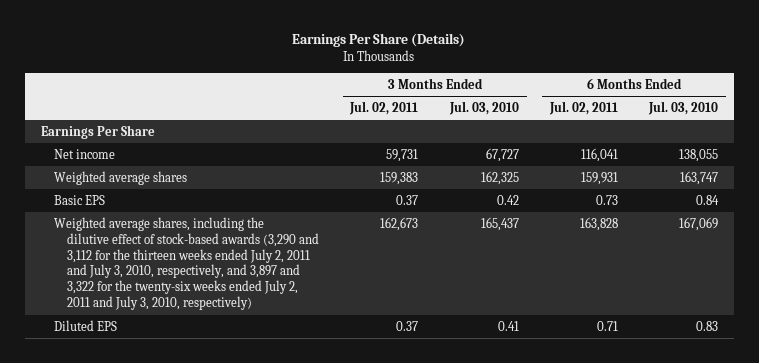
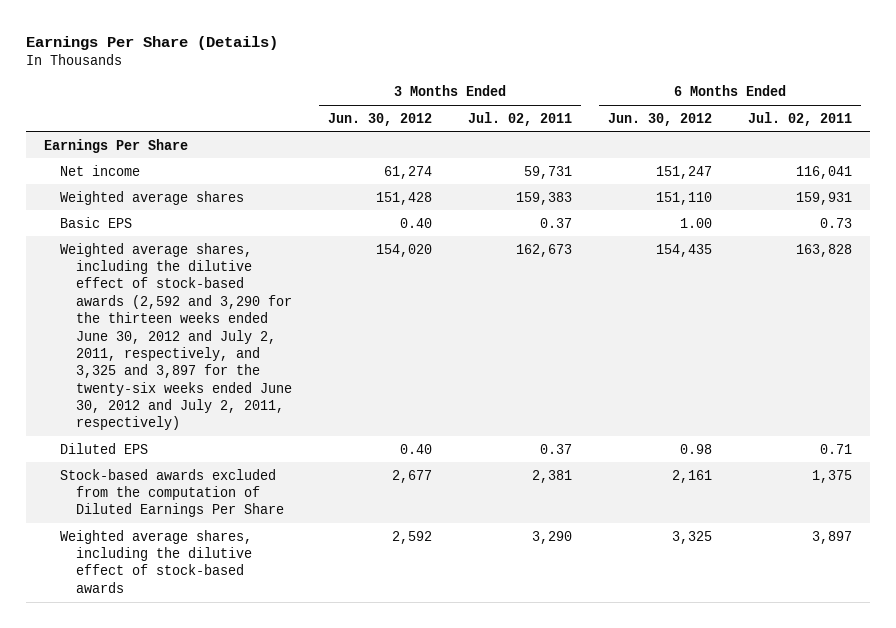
- | 3 Months Ended Jul. 02, 2011 | 3 Months Ended Jul. 03, 2010 | 6 Months Ended Jul. 02, 2011 | 6 Months Ended Jul. 03, 2010
+ | 3 Months Ended Jun. 30, 2012 | 3 Months Ended Jul. 02, 2011 | 6 Months Ended Jun. 30, 2012 | 6 Months Ended Jul. 02, 2011
- Weighted average shares, including the dilutive effect of stock-based awards (3,290 and 3,112 for the thirteen weeks ended July 2, 2011 and July 3, 2010, respectively, and 3,897 and 3,322 for the twenty-six weeks ended July 2, 2011 and July 3, 2010, respectively) | 162,673 | 165,437 | 163,828 | 167,069
+ Weighted average shares, including the dilutive effect of stock-based awards (2,592 and 3,290 for the thirteen weeks ended June 30, 2012 and July 2, 2011, respectively, and 3,325 and 3,897 for the twenty-six weeks ended June 30, 2012 and July 2, 2011, respectively) | 154,020 | 162,673 | 154,435 | 163,828
+ Stock-based awards excluded from the computation of Diluted Earnings Per Share | 2,677 | 2,381 | 2,161 | 1,375
+ Weighted average shares, including the dilutive effect of stock-based awards | 2,592 | 3,290 | 3,325 | 3,897

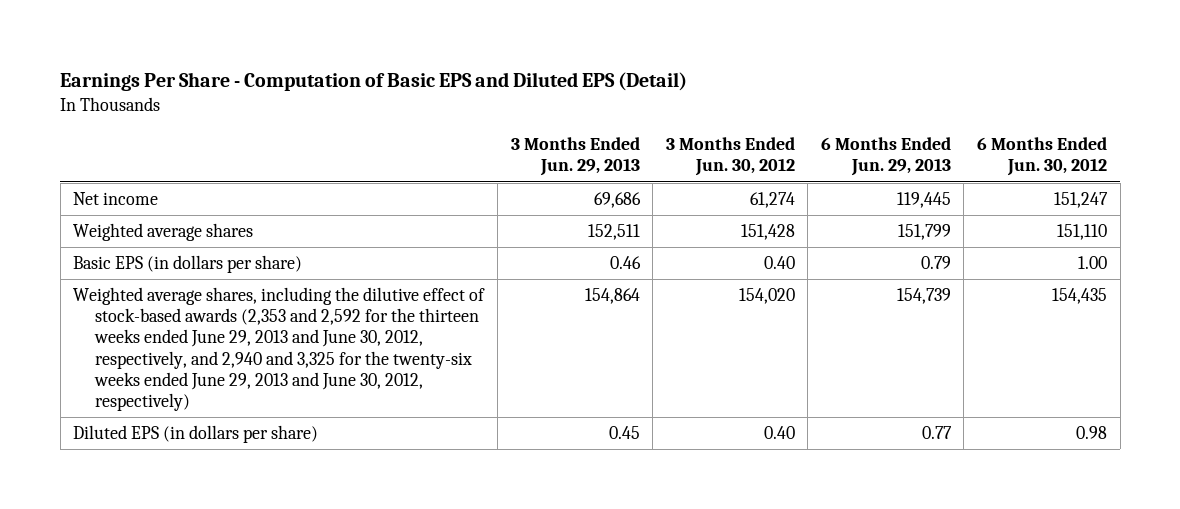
- Earnings Per Share (Details)
+ Earnings Per Share - Computation of Basic EPS and Diluted EPS (Detail)
- | 3 Months Ended Jun. 30, 2012 | 3 Months Ended Jul. 02, 2011 | 6 Months Ended Jun. 30, 2012 | 6 Months Ended Jul. 02, 2011
+ | 3 Months Ended Jun. 29, 2013 | 3 Months Ended Jun. 30, 2012 | 6 Months Ended Jun. 29, 2013 | 6 Months Ended Jun. 30, 2012
- Earnings Per Share
- Basic EPS | 0.40 | 0.37 | 1.00 | 0.73
- Weighted average shares, including the dilutive effect of stock-based awards (2,592 and 3,290 for the thirteen weeks ended June 30, 2012 and July 2, 2011, respectively, and 3,325 and 3,897 for the twenty-six weeks ended June 30, 2012 and July 2, 2011, respectively) | 154,020 | 162,673 | 154,435 | 163,828
- Diluted EPS | 0.40 | 0.37 | 0.98 | 0.71
- Stock-based awards excluded from the computation of Diluted Earnings Per Share | 2,677 | 2,381 | 2,161 | 1,375
- Weighted average shares, including the dilutive effect of stock-based awards | 2,592 | 3,290 | 3,325 | 3,897
+ Basic EPS (in dollars per share) | 0.46 | 0.40 | 0.79 | 1.00
+ Weighted average shares, including the dilutive effect of stock-based awards (2,353 and 2,592 for the thirteen weeks ended June 29, 2013 and June 30, 2012, respectively, and 2,940 and 3,325 for the twenty-six weeks ended June 29, 2013 and June 30, 2012, respectively) | 154,864 | 154,020 | 154,739 | 154,435
+ Diluted EPS (in dollars per share) | 0.45 | 0.40 | 0.77 | 0.98

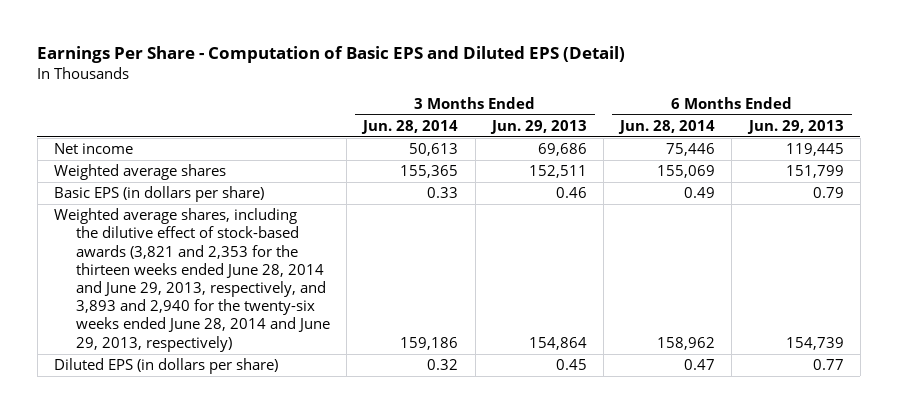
- | 3 Months Ended Jun. 29, 2013 | 3 Months Ended Jun. 30, 2012 | 6 Months Ended Jun. 29, 2013 | 6 Months Ended Jun. 30, 2012
+ | 3 Months Ended Jun. 28, 2014 | 3 Months Ended Jun. 29, 2013 | 6 Months Ended Jun. 28, 2014 | 6 Months Ended Jun. 29, 2013
- Weighted average shares, including the dilutive effect of stock-based awards (2,353 and 2,592 for the thirteen weeks ended June 29, 2013 and June 30, 2012, respectively, and 2,940 and 3,325 for the twenty-six weeks ended June 29, 2013 and June 30, 2012, respectively) | 154,864 | 154,020 | 154,739 | 154,435
+ Weighted average shares, including the dilutive effect of stock-based awards (3,821 and 2,353 for the thirteen weeks ended June 28, 2014 and June 29, 2013, respectively, and 3,893 and 2,940 for the twenty-six weeks ended June 28, 2014 and June 29, 2013, respectively) | 159,186 | 154,864 | 158,962 | 154,739

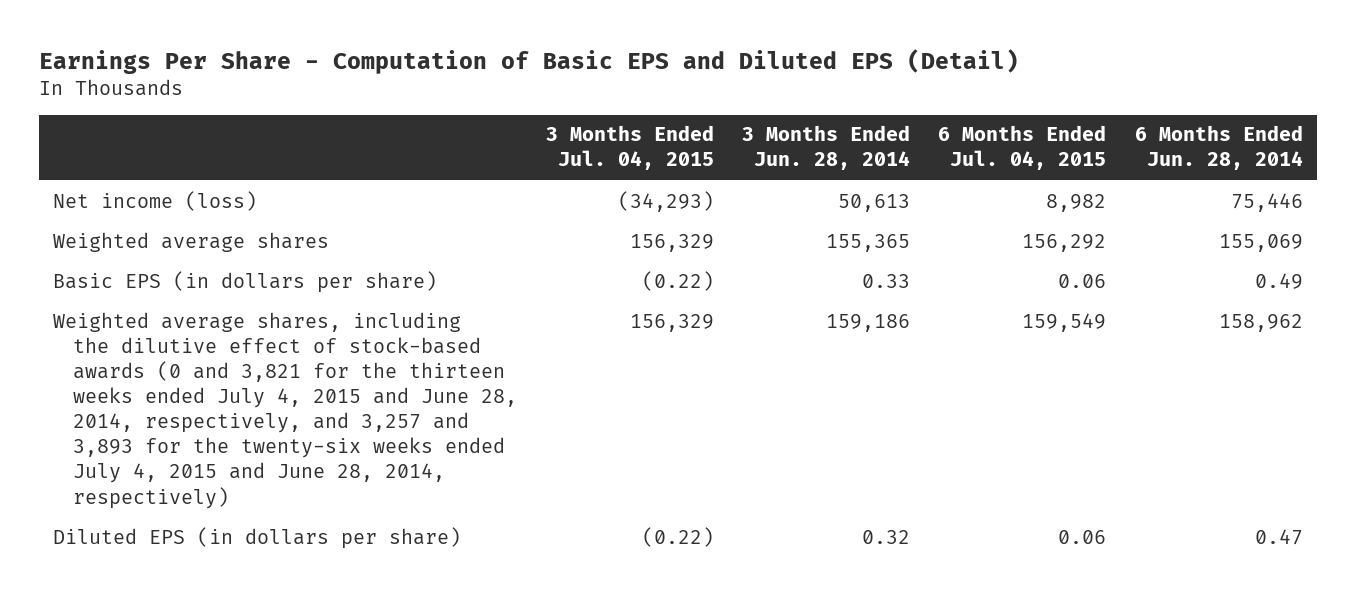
- | 3 Months Ended Jun. 28, 2014 | 3 Months Ended Jun. 29, 2013 | 6 Months Ended Jun. 28, 2014 | 6 Months Ended Jun. 29, 2013
+ | 3 Months Ended Jul. 04, 2015 | 3 Months Ended Jun. 28, 2014 | 6 Months Ended Jul. 04, 2015 | 6 Months Ended Jun. 28, 2014
- Net income | 50,613 | 69,686 | 75,446 | 119,445
+ Net income (loss) | (34,293) | 50,613 | 8,982 | 75,446
- Weighted average shares, including the dilutive effect of stock-based awards (3,821 and 2,353 for the thirteen weeks ended June 28, 2014 and June 29, 2013, respectively, and 3,893 and 2,940 for the twenty-six weeks ended June 28, 2014 and June 29, 2013, respectively) | 159,186 | 154,864 | 158,962 | 154,739
+ Weighted average shares, including the dilutive effect of stock-based awards (0 and 3,821 for the thirteen weeks ended July 4, 2015 and June 28, 2014, respectively, and 3,257 and 3,893 for the twenty-six weeks ended July 4, 2015 and June 28, 2014, respectively) | 156,329 | 159,186 | 159,549 | 158,962

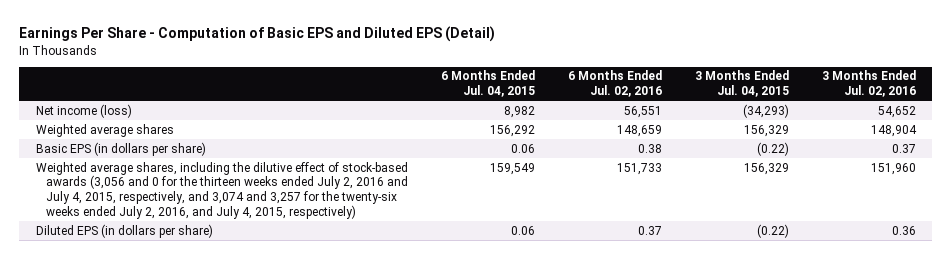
- | 3 Months Ended Jul. 04, 2015 | 3 Months Ended Jun. 28, 2014 | 6 Months Ended Jul. 04, 2015 | 6 Months Ended Jun. 28, 2014
+ | 6 Months Ended Jul. 04, 2015 | 6 Months Ended Jul. 02, 2016 | 3 Months Ended Jul. 04, 2015 | 3 Months Ended Jul. 02, 2016
- Weighted average shares, including the dilutive effect of stock-based awards (0 and 3,821 for the thirteen weeks ended July 4, 2015 and June 28, 2014, respectively, and 3,257 and 3,893 for the twenty-six weeks ended July 4, 2015 and June 28, 2014, respectively) | 156,329 | 159,186 | 159,549 | 158,962
+ Weighted average shares, including the dilutive effect of stock-based awards (3,056 and 0 for the thirteen weeks ended July 2, 2016 and July 4, 2015, respectively, and 3,074 and 3,257 for the twenty-six weeks ended July 2, 2016, and July 4, 2015, respectively) | 159,549 | 151,733 | 156,329 | 151,960

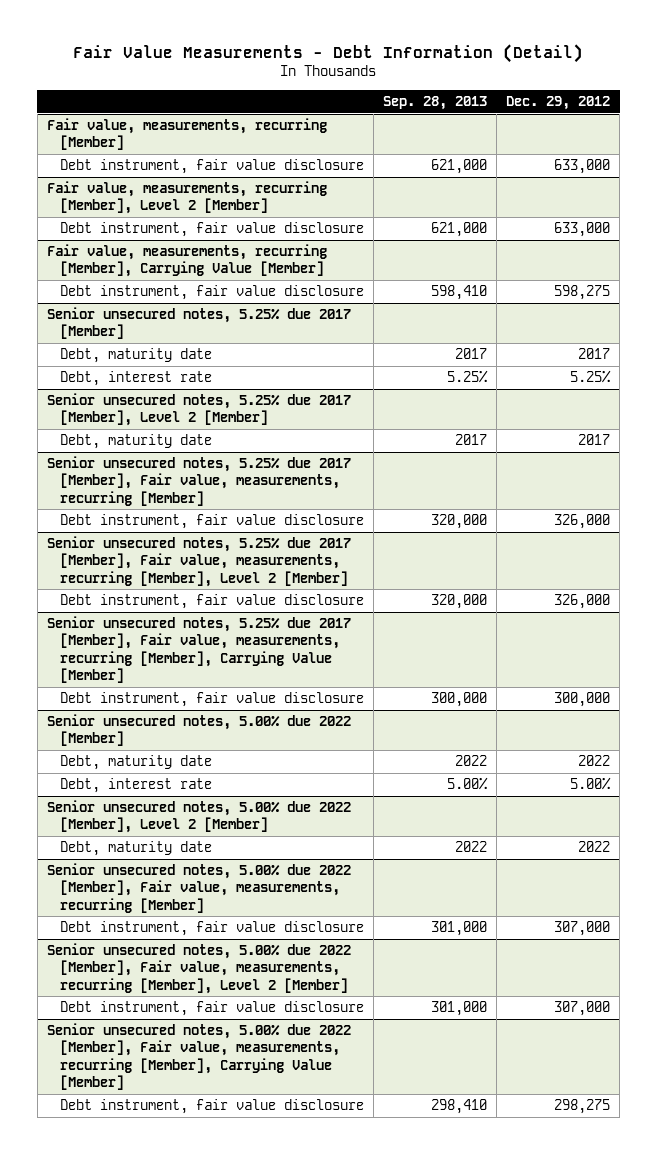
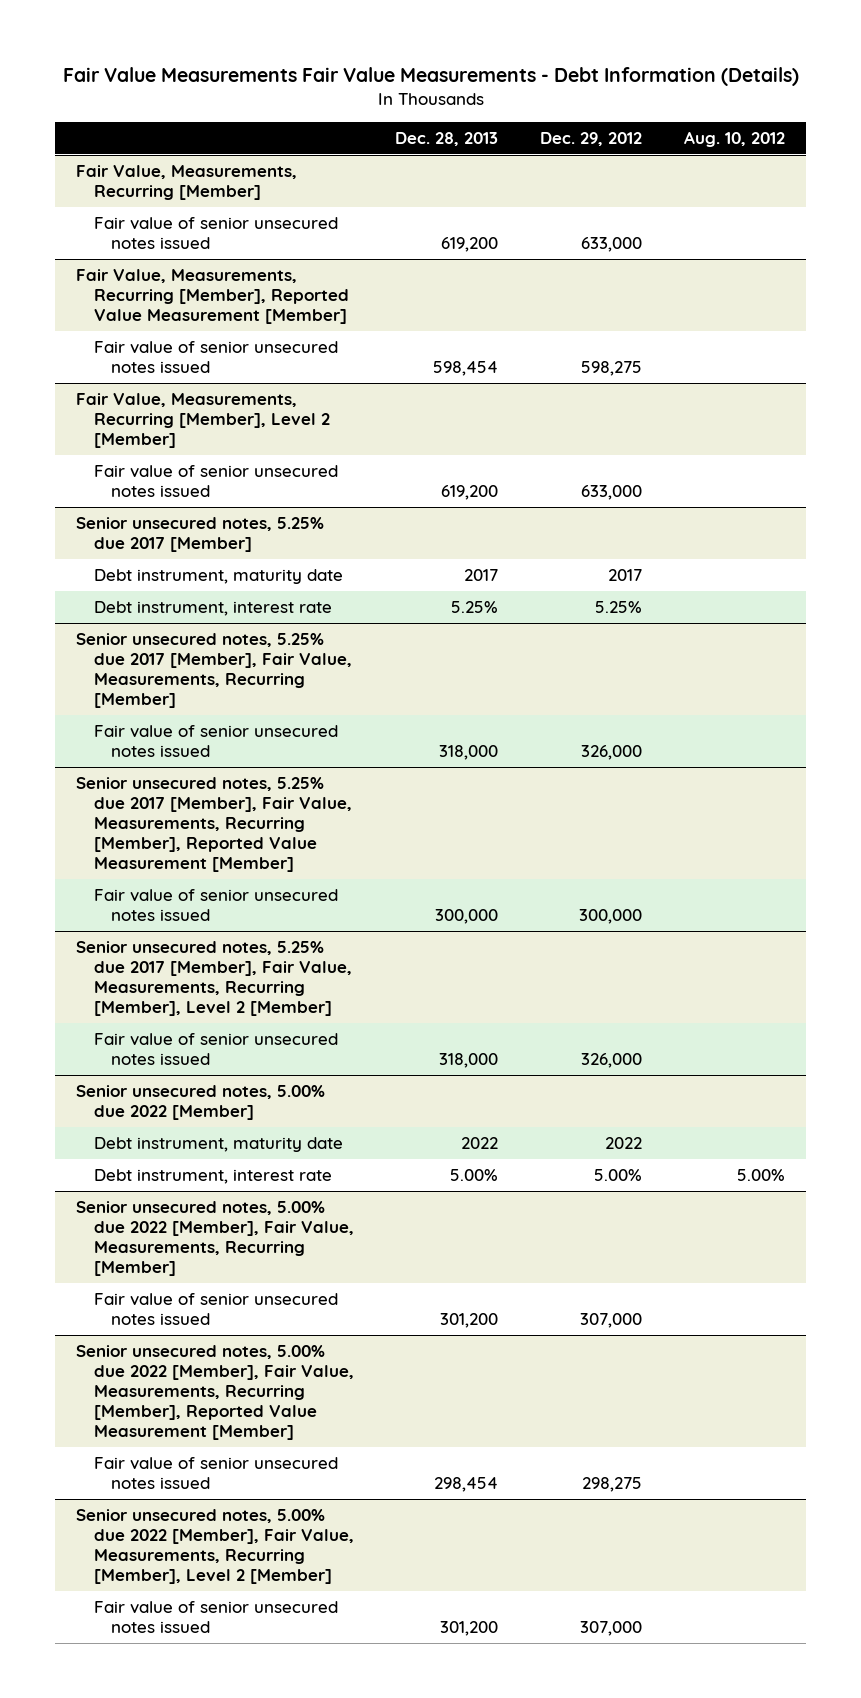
- Fair Value Measurements - Debt Information (Detail)
+ Fair Value Measurements Fair Value Measurements - Debt Information (Details)
- | Sep. 28, 2013 | Dec. 29, 2012
+ | Dec. 28, 2013 | Dec. 29, 2012 | Aug. 10, 2012
- Fair value, measurements, recurring [Member]
- Debt instrument, fair value disclosure | 621,000 | 633,000
- Fair value, measurements, recurring [Member], Level 2 [Member]
- Debt instrument, fair value disclosure | 621,000 | 633,000
- Fair value, measurements, recurring [Member], Carrying Value [Member]
- Debt instrument, fair value disclosure | 598,410 | 598,275
+ Fair Value, Measurements, Recurring [Member]
+ Fair value of senior unsecured notes issued | 619,200 | 633,000 |
+ Fair Value, Measurements, Recurring [Member], Reported Value Measurement [Member]
+ Fair value of senior unsecured notes issued | 598,454 | 598,275 |
+ Fair Value, Measurements, Recurring [Member], Level 2 [Member]
+ Fair value of senior unsecured notes issued | 619,200 | 633,000 |
@ Senior unsecured notes, 5.25% due 2017 [Member]
- Debt, maturity date | 2017 | 2017
- Debt, interest rate | 5.25% | 5.25%
- Senior unsecured notes, 5.25% due 2017 [Member], Level 2 [Member]
- Debt, maturity date | 2017 | 2017
- Senior unsecured notes, 5.25% due 2017 [Member], Fair value, measurements, recurring [Member]
- Debt instrument, fair value disclosure | 320,000 | 326,000
- Senior unsecured notes, 5.25% due 2017 [Member], Fair value, measurements, recurring [Member], Level 2 [Member]
- Debt instrument, fair value disclosure | 320,000 | 326,000
- Senior unsecured notes, 5.25% due 2017 [Member], Fair value, measurements, recurring [Member], Carrying Value [Member]
- Debt instrument, fair value disclosure | 300,000 | 300,000
@ Senior unsecured notes, 5.25% due 2017 [Member]
+ Debt instrument, maturity date | 2017 | 2017 |
+ Debt instrument, interest rate | 5.25% | 5.25% |
+ Senior unsecured notes, 5.25% due 2017 [Member], Fair Value, Measurements, Recurring [Member]
+ Fair value of senior unsecured notes issued | 318,000 | 326,000 |
+ Senior unsecured notes, 5.25% due 2017 [Member], Fair Value, Measurements, Recurring [Member], Reported Value Measurement [Member]
+ Fair value of senior unsecured notes issued | 300,000 | 300,000 |
+ Senior unsecured notes, 5.25% due 2017 [Member], Fair Value, Measurements, Recurring [Member], Level 2 [Member]
+ Fair value of senior unsecured notes issued | 318,000 | 326,000 |
@ Senior unsecured notes, 5.00% due 2022 [Member]
- Debt, maturity date | 2022 | 2022
- Debt, interest rate | 5.00% | 5.00%
- Senior unsecured notes, 5.00% due 2022 [Member], Level 2 [Member]
- Debt, maturity date | 2022 | 2022
- Senior unsecured notes, 5.00% due 2022 [Member], Fair value, measurements, recurring [Member]
- Debt instrument, fair value disclosure | 301,000 | 307,000
- Senior unsecured notes, 5.00% due 2022 [Member], Fair value, measurements, recurring [Member], Level 2 [Member]
- Debt instrument, fair value disclosure | 301,000 | 307,000
- Senior unsecured notes, 5.00% due 2022 [Member], Fair value, measurements, recurring [Member], Carrying Value [Member]
- Debt instrument, fair value disclosure | 298,410 | 298,275
@ Senior unsecured notes, 5.00% due 2022 [Member]
+ Debt instrument, maturity date | 2022 | 2022 |
+ Debt instrument, interest rate | 5.00% | 5.00% | 5.00%
+ Senior unsecured notes, 5.00% due 2022 [Member], Fair Value, Measurements, Recurring [Member]
+ Fair value of senior unsecured notes issued | 301,200 | 307,000 |
+ Senior unsecured notes, 5.00% due 2022 [Member], Fair Value, Measurements, Recurring [Member], Reported Value Measurement [Member]
+ Fair value of senior unsecured notes issued | 298,454 | 298,275 |
+ Senior unsecured notes, 5.00% due 2022 [Member], Fair Value, Measurements, Recurring [Member], Level 2 [Member]
+ Fair value of senior unsecured notes issued | 301,200 | 307,000 |

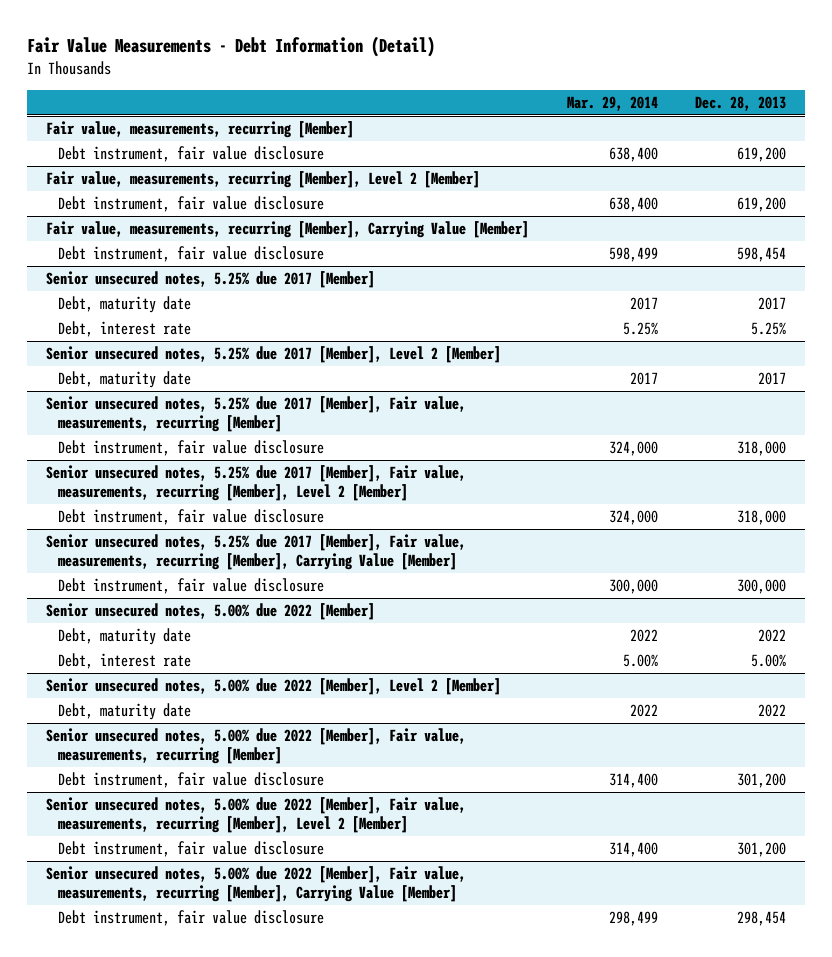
- Fair Value Measurements Fair Value Measurements - Debt Information (Details)
+ Fair Value Measurements - Debt Information (Detail)
- | Dec. 28, 2013 | Dec. 29, 2012 | Aug. 10, 2012
+ | Mar. 29, 2014 | Dec. 28, 2013
- Fair Value, Measurements, Recurring [Member]
- Fair value of senior unsecured notes issued | 619,200 | 633,000 |
- Fair Value, Measurements, Recurring [Member], Reported Value Measurement [Member]
- Fair value of senior unsecured notes issued | 598,454 | 598,275 |
- Fair Value, Measurements, Recurring [Member], Level 2 [Member]
- Fair value of senior unsecured notes issued | 619,200 | 633,000 |
+ Fair value, measurements, recurring [Member]
+ Debt instrument, fair value disclosure | 638,400 | 619,200
+ Fair value, measurements, recurring [Member], Level 2 [Member]
+ Debt instrument, fair value disclosure | 638,400 | 619,200
+ Fair value, measurements, recurring [Member], Carrying Value [Member]
+ Debt instrument, fair value disclosure | 598,499 | 598,454
@ Senior unsecured notes, 5.25% due 2017 [Member]
- Debt instrument, maturity date | 2017 | 2017 |
- Debt instrument, interest rate | 5.25% | 5.25% |
- Senior unsecured notes, 5.25% due 2017 [Member], Fair Value, Measurements, Recurring [Member]
- Fair value of senior unsecured notes issued | 318,000 | 326,000 |
- Senior unsecured notes, 5.25% due 2017 [Member], Fair Value, Measurements, Recurring [Member], Reported Value Measurement [Member]
- Fair value of senior unsecured notes issued | 300,000 | 300,000 |
- Senior unsecured notes, 5.25% due 2017 [Member], Fair Value, Measurements, Recurring [Member], Level 2 [Member]
- Fair value of senior unsecured notes issued | 318,000 | 326,000 |
@ Senior unsecured notes, 5.25% due 2017 [Member]
+ Debt, maturity date | 2017 | 2017
+ Debt, interest rate | 5.25% | 5.25%
+ Senior unsecured notes, 5.25% due 2017 [Member], Level 2 [Member]
+ Debt, maturity date | 2017 | 2017
+ Senior unsecured notes, 5.25% due 2017 [Member], Fair value, measurements, recurring [Member]
+ Debt instrument, fair value disclosure | 324,000 | 318,000
+ Senior unsecured notes, 5.25% due 2017 [Member], Fair value, measurements, recurring [Member], Level 2 [Member]
+ Debt instrument, fair value disclosure | 324,000 | 318,000
+ Senior unsecured notes, 5.25% due 2017 [Member], Fair value, measurements, recurring [Member], Carrying Value [Member]
+ Debt instrument, fair value disclosure | 300,000 | 300,000
@ Senior unsecured notes, 5.00% due 2022 [Member]
- Debt instrument, maturity date | 2022 | 2022 |
- Debt instrument, interest rate | 5.00% | 5.00% | 5.00%
- Senior unsecured notes, 5.00% due 2022 [Member], Fair Value, Measurements, Recurring [Member]
- Fair value of senior unsecured notes issued | 301,200 | 307,000 |
- Senior unsecured notes, 5.00% due 2022 [Member], Fair Value, Measurements, Recurring [Member], Reported Value Measurement [Member]
- Fair value of senior unsecured notes issued | 298,454 | 298,275 |
- Senior unsecured notes, 5.00% due 2022 [Member], Fair Value, Measurements, Recurring [Member], Level 2 [Member]
- Fair value of senior unsecured notes issued | 301,200 | 307,000 |
@ Senior unsecured notes, 5.00% due 2022 [Member]
+ Debt, maturity date | 2022 | 2022
+ Debt, interest rate | 5.00% | 5.00%
+ Senior unsecured notes, 5.00% due 2022 [Member], Level 2 [Member]
+ Debt, maturity date | 2022 | 2022
+ Senior unsecured notes, 5.00% due 2022 [Member], Fair value, measurements, recurring [Member]
+ Debt instrument, fair value disclosure | 314,400 | 301,200
+ Senior unsecured notes, 5.00% due 2022 [Member], Fair value, measurements, recurring [Member], Level 2 [Member]
+ Debt instrument, fair value disclosure | 314,400 | 301,200
+ Senior unsecured notes, 5.00% due 2022 [Member], Fair value, measurements, recurring [Member], Carrying Value [Member]
+ Debt instrument, fair value disclosure | 298,499 | 298,454

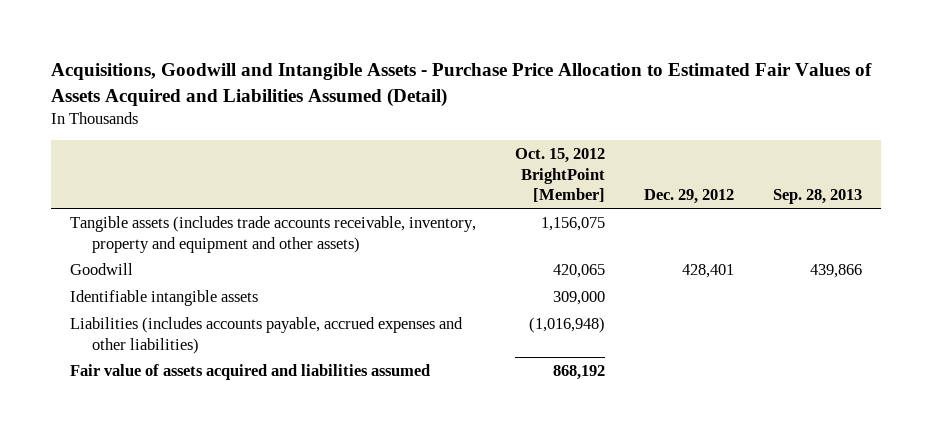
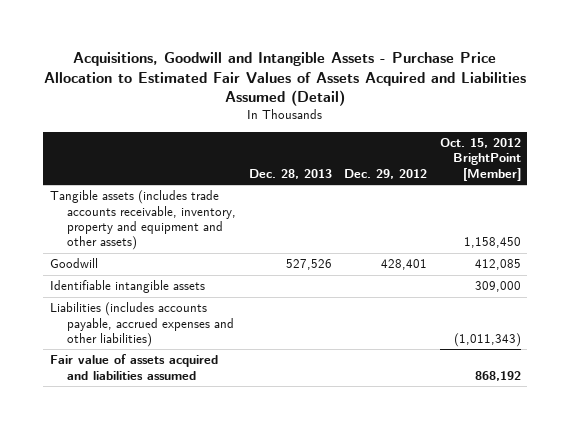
- | Oct. 15, 2012 BrightPoint [Member] | Dec. 29, 2012 | Sep. 28, 2013
+ | Dec. 28, 2013 | Dec. 29, 2012 | Oct. 15, 2012 BrightPoint [Member]
- Tangible assets (includes trade accounts receivable, inventory, property and equipment and other assets) | 1,156,075 | |
- Goodwill | 420,065 | 428,401 | 439,866
+ Tangible assets (includes trade accounts receivable, inventory, property and equipment and other assets) | | | 1,158,450
+ Goodwill | 527,526 | 428,401 | 412,085
- Liabilities (includes accounts payable, accrued expenses and other liabilities) | (1,016,948) | |
+ Liabilities (includes accounts payable, accrued expenses and other liabilities) | | | (1,011,343)

